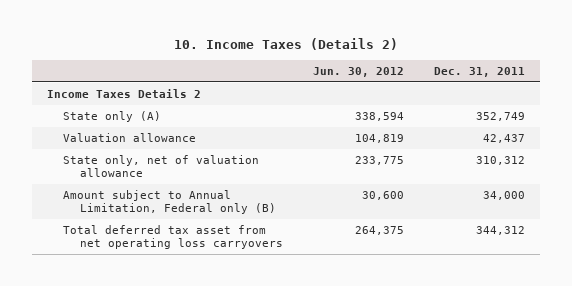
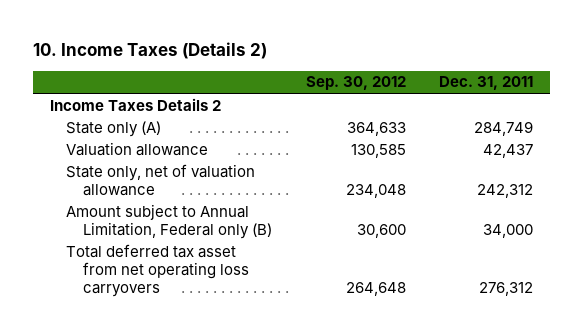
- | Jun. 30, 2012 | Dec. 31, 2011
+ | Sep. 30, 2012 | Dec. 31, 2011
- State only (A) | 338,594 | 352,749
+ State only (A) | 364,633 | 284,749
- State only, net of valuation allowance | 233,775 | 310,312
+ State only, net of valuation allowance | 234,048 | 242,312
- Total deferred tax asset from net operating loss carryovers | 264,375 | 344,312
+ Total deferred tax asset from net operating loss carryovers | 264,648 | 276,312

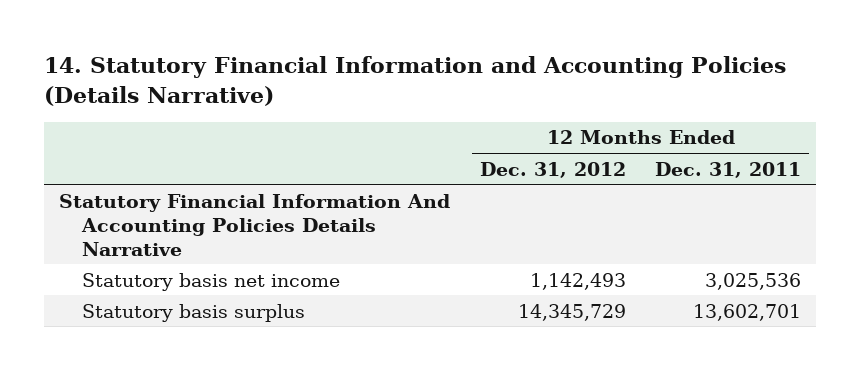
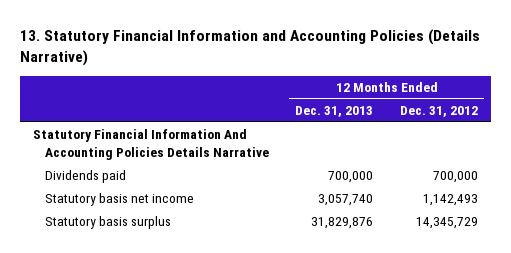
- 14. Statutory Financial Information and Accounting Policies (Details Narrative)
+ 13. Statutory Financial Information and Accounting Policies (Details Narrative)
- | 12 Months Ended Dec. 31, 2012 | 12 Months Ended Dec. 31, 2011
+ | 12 Months Ended Dec. 31, 2013 | 12 Months Ended Dec. 31, 2012
+ Dividends paid | 700,000 | 700,000

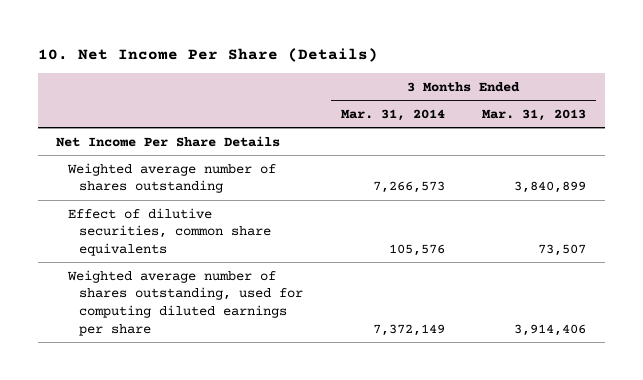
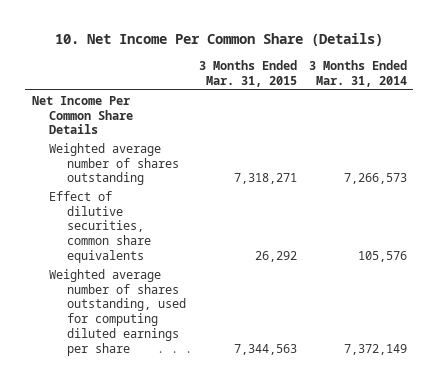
- 10. Net Income Per Share (Details)
+ 10. Net Income Per Common Share (Details)
- | 3 Months Ended Mar. 31, 2014 | 3 Months Ended Mar. 31, 2013
+ | 3 Months Ended Mar. 31, 2015 | 3 Months Ended Mar. 31, 2014
- Net Income Per Share Details
+ Net Income Per Common Share Details

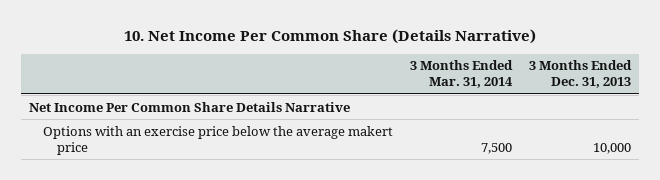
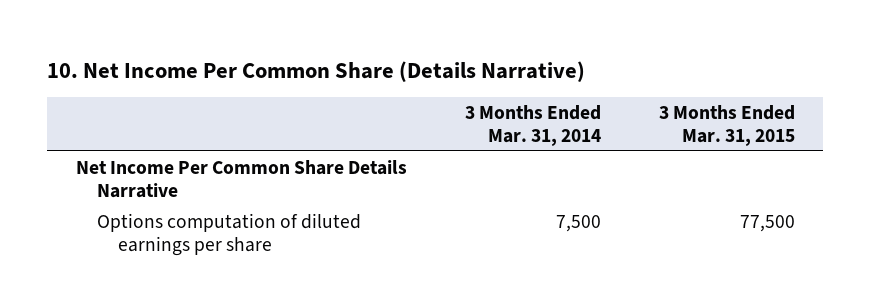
- | 3 Months Ended Mar. 31, 2014 | 3 Months Ended Dec. 31, 2013
+ | 3 Months Ended Mar. 31, 2014 | 3 Months Ended Mar. 31, 2015
- Options with an exercise price below the average makert price | 7,500 | 10,000
+ Options computation of diluted earnings per share | 7,500 | 77,500

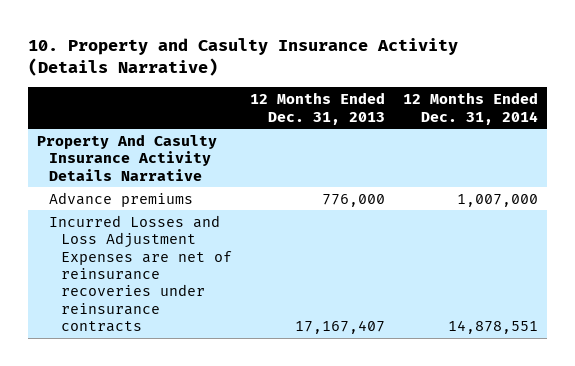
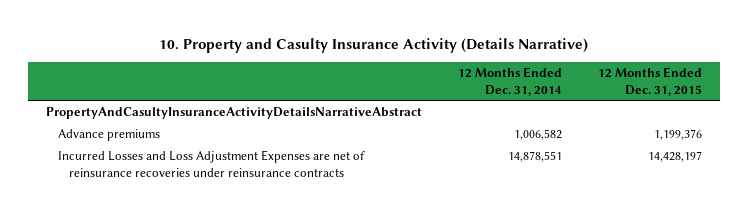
- | 12 Months Ended Dec. 31, 2013 | 12 Months Ended Dec. 31, 2014
+ | 12 Months Ended Dec. 31, 2014 | 12 Months Ended Dec. 31, 2015
- Property And Casulty Insurance Activity Details Narrative
- Advance premiums | 776,000 | 1,007,000
+ PropertyAndCasultyInsuranceActivityDetailsNarrativeAbstract
+ Advance premiums | 1,006,582 | 1,199,376

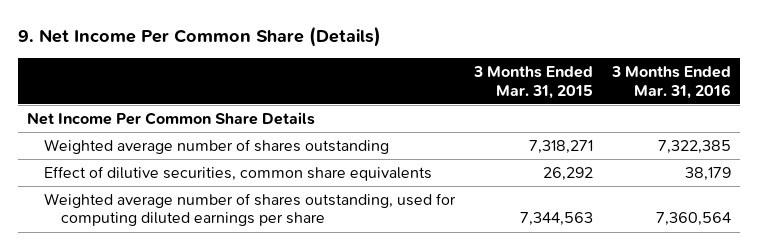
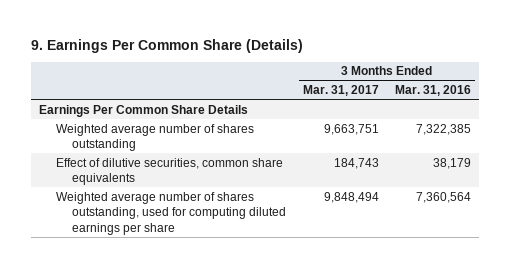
- 9. Net Income Per Common Share (Details)
+ 9. Earnings Per Common Share (Details)
- | 3 Months Ended Mar. 31, 2015 | 3 Months Ended Mar. 31, 2016
+ | 3 Months Ended Mar. 31, 2017 | 3 Months Ended Mar. 31, 2016
- Net Income Per Common Share Details
+ Earnings Per Common Share Details

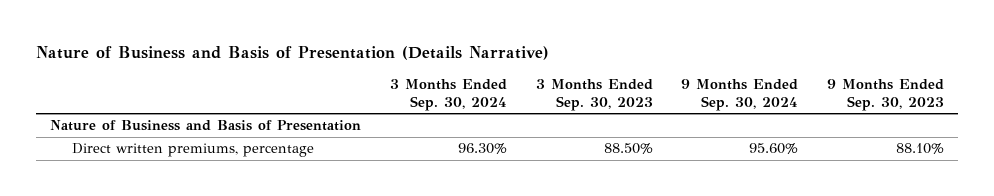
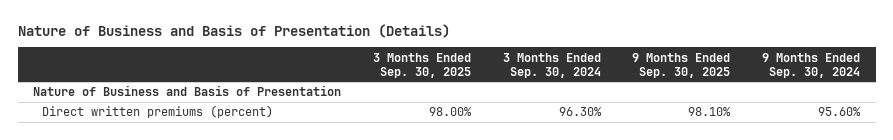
- Nature of Business and Basis of Presentation (Details Narrative)
+ Nature of Business and Basis of Presentation (Details)
- | 3 Months Ended Sep. 30, 2024 | 3 Months Ended Sep. 30, 2023 | 9 Months Ended Sep. 30, 2024 | 9 Months Ended Sep. 30, 2023
+ | 3 Months Ended Sep. 30, 2025 | 3 Months Ended Sep. 30, 2024 | 9 Months Ended Sep. 30, 2025 | 9 Months Ended Sep. 30, 2024
- Direct written premiums, percentage | 96.30% | 88.50% | 95.60% | 88.10%
+ Direct written premiums (percent) | 98.00% | 96.30% | 98.10% | 95.60%

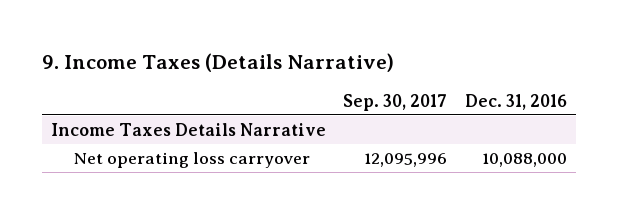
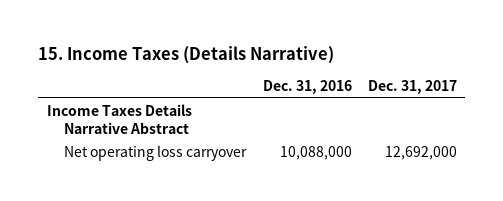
- 9. Income Taxes (Details Narrative)
+ 15. Income Taxes (Details Narrative)
- | Sep. 30, 2017 | Dec. 31, 2016
+ | Dec. 31, 2016 | Dec. 31, 2017
- Income Taxes Details Narrative
+ Income Taxes Details Narrative Abstract

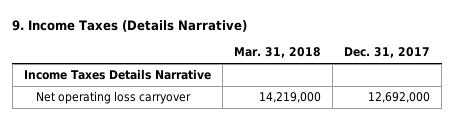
- 15. Income Taxes (Details Narrative)
+ 9. Income Taxes (Details Narrative)
- | Dec. 31, 2016 | Dec. 31, 2017
+ | Mar. 31, 2018 | Dec. 31, 2017
- Income Taxes Details Narrative Abstract
+ Income Taxes Details Narrative

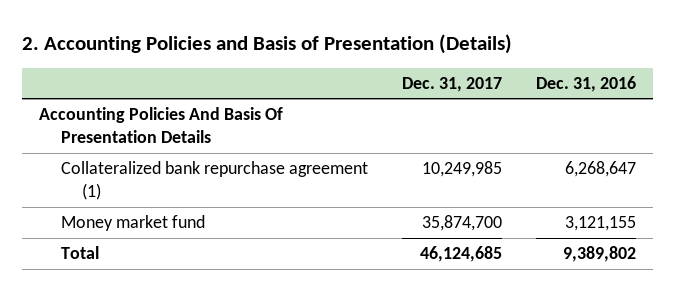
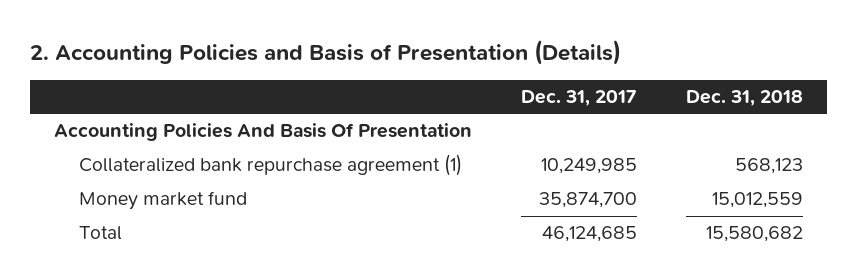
- | Dec. 31, 2017 | Dec. 31, 2016
+ | Dec. 31, 2017 | Dec. 31, 2018
- Accounting Policies And Basis Of Presentation Details
+ Accounting Policies And Basis Of Presentation

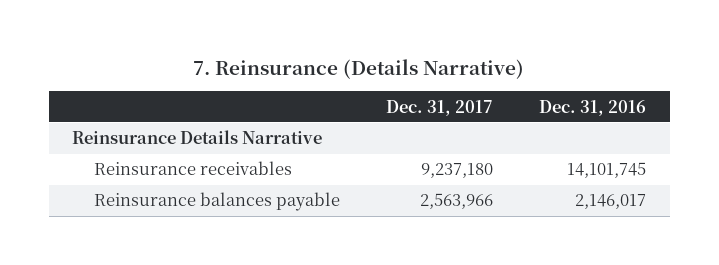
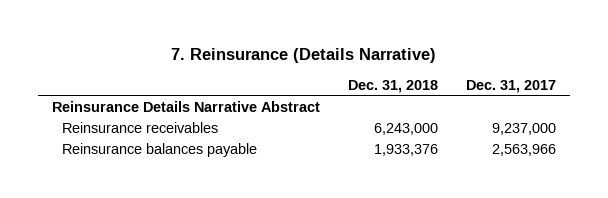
- | Dec. 31, 2017 | Dec. 31, 2016
+ | Dec. 31, 2018 | Dec. 31, 2017
- Reinsurance Details Narrative
- Reinsurance receivables | 9,237,180 | 14,101,745
+ Reinsurance Details Narrative Abstract
+ Reinsurance receivables | 6,243,000 | 9,237,000

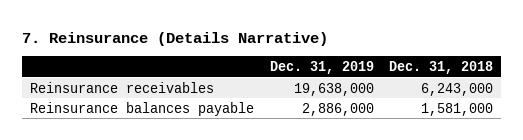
- | Dec. 31, 2018 | Dec. 31, 2017
+ | Dec. 31, 2019 | Dec. 31, 2018
- Reinsurance Details Narrative Abstract
- Reinsurance balances payable | 1,933,376 | 2,563,966
+ Reinsurance balances payable | 2,886,000 | 1,581,000

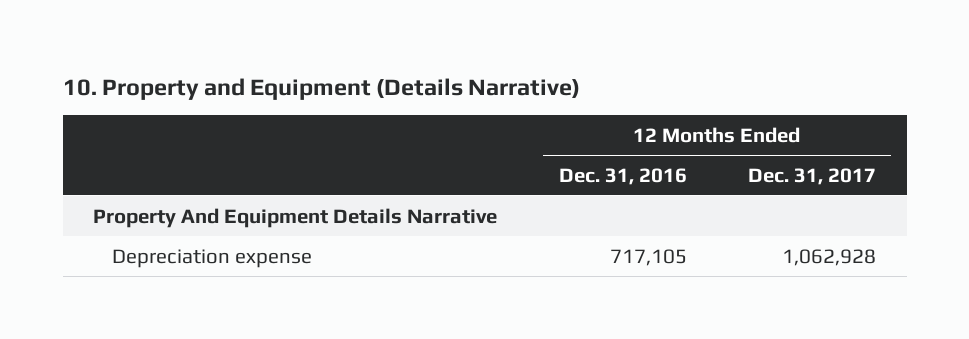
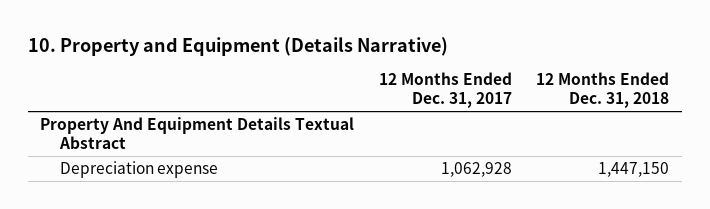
- | 12 Months Ended Dec. 31, 2016 | 12 Months Ended Dec. 31, 2017
+ | 12 Months Ended Dec. 31, 2017 | 12 Months Ended Dec. 31, 2018
- Property And Equipment Details Narrative
+ Property And Equipment Details Textual Abstract

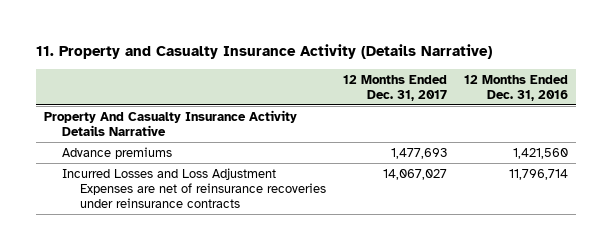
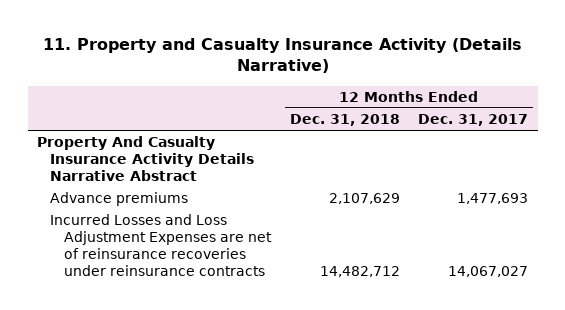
- | 12 Months Ended Dec. 31, 2017 | 12 Months Ended Dec. 31, 2016
+ | 12 Months Ended Dec. 31, 2018 | 12 Months Ended Dec. 31, 2017
- Property And Casualty Insurance Activity Details Narrative
+ Property And Casualty Insurance Activity Details Narrative Abstract

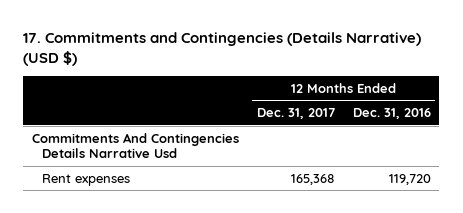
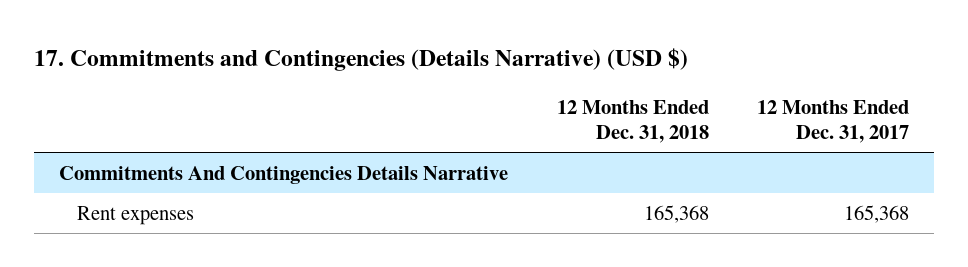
- | 12 Months Ended Dec. 31, 2017 | 12 Months Ended Dec. 31, 2016
+ | 12 Months Ended Dec. 31, 2018 | 12 Months Ended Dec. 31, 2017
- Commitments And Contingencies Details Narrative Usd
+ Commitments And Contingencies Details Narrative

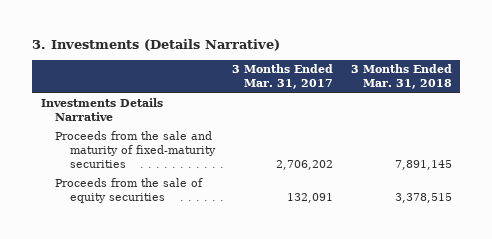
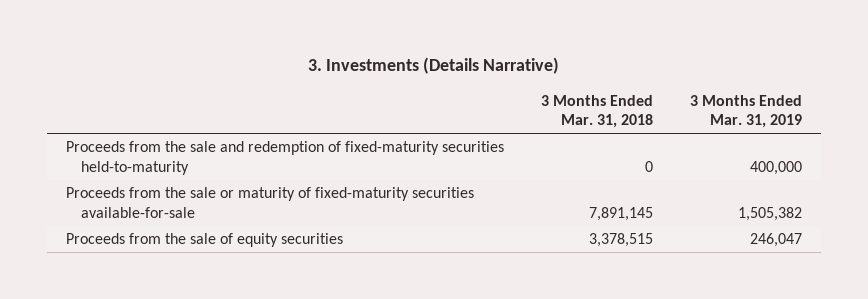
- | 3 Months Ended Mar. 31, 2017 | 3 Months Ended Mar. 31, 2018
+ | 3 Months Ended Mar. 31, 2018 | 3 Months Ended Mar. 31, 2019
- Investments Details Narrative
- Proceeds from the sale and maturity of fixed-maturity securities | 2,706,202 | 7,891,145
+ Proceeds from the sale and redemption of fixed-maturity securities held-to-maturity | 0 | 400,000
+ Proceeds from the sale or maturity of fixed-maturity securities available-for-sale | 7,891,145 | 1,505,382

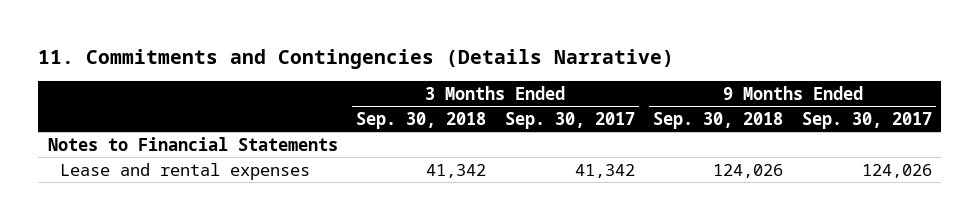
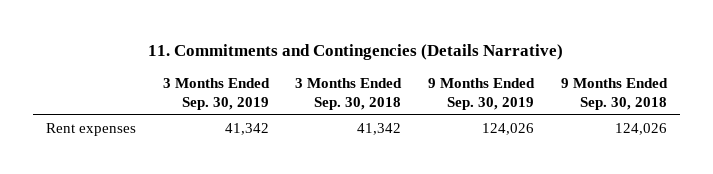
- | 3 Months Ended Sep. 30, 2018 | 3 Months Ended Sep. 30, 2017 | 9 Months Ended Sep. 30, 2018 | 9 Months Ended Sep. 30, 2017
+ | 3 Months Ended Sep. 30, 2019 | 3 Months Ended Sep. 30, 2018 | 9 Months Ended Sep. 30, 2019 | 9 Months Ended Sep. 30, 2018
- Notes to Financial Statements
- Lease and rental expenses | 41,342 | 41,342 | 124,026 | 124,026
+ Rent expenses | 41,342 | 41,342 | 124,026 | 124,026

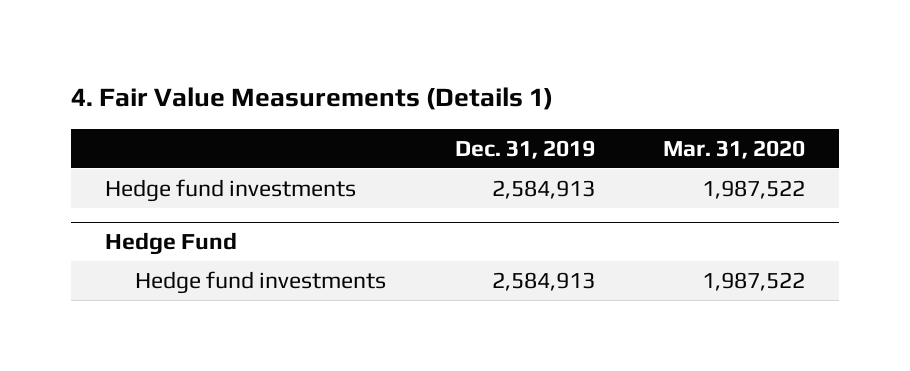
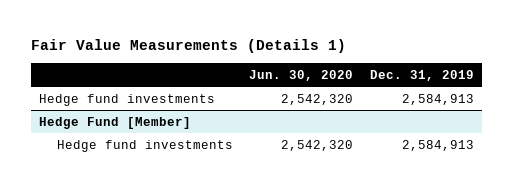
- 4. Fair Value Measurements (Details 1)
+ Fair Value Measurements (Details 1)
- | Dec. 31, 2019 | Mar. 31, 2020
+ | Jun. 30, 2020 | Dec. 31, 2019
- Hedge Fund
+ Hedge Fund [Member]

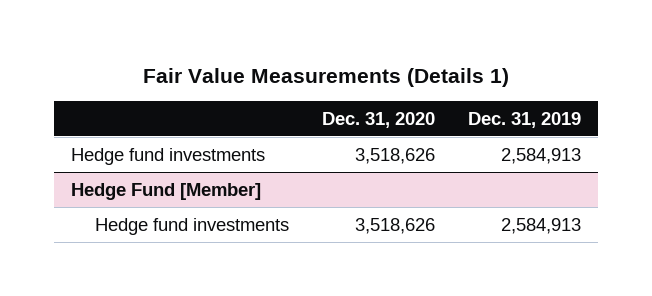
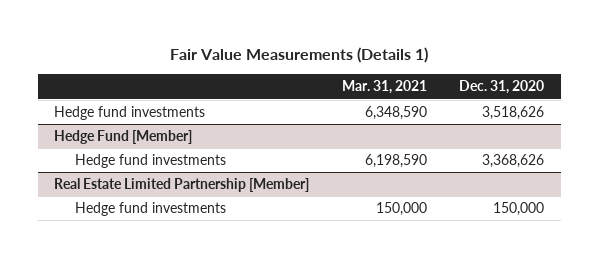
- | Dec. 31, 2020 | Dec. 31, 2019
+ | Mar. 31, 2021 | Dec. 31, 2020
@ Hedge Fund [Member]
- Hedge fund investments | 3,518,626 | 2,584,913
+ Hedge fund investments | 6,198,590 | 3,368,626
+ Real Estate Limited Partnership [Member]
+ Hedge fund investments | 150,000 | 150,000

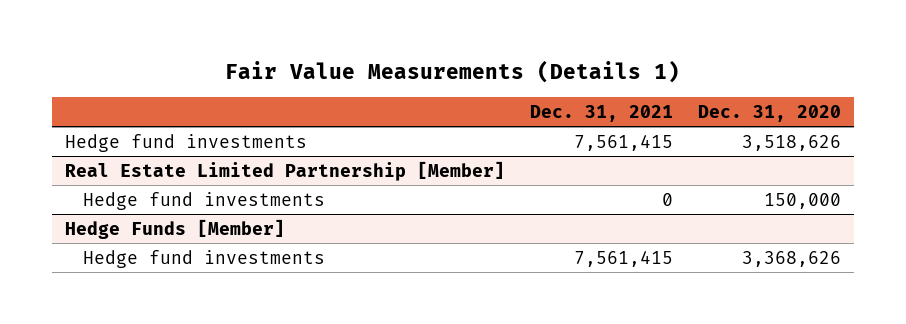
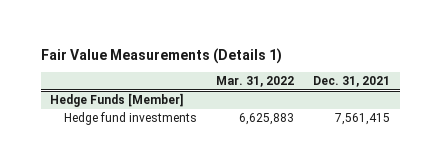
- | Dec. 31, 2021 | Dec. 31, 2020
+ | Mar. 31, 2022 | Dec. 31, 2021
- Hedge fund investments | 7,561,415 | 3,518,626
- Real Estate Limited Partnership [Member]
- Hedge fund investments | 0 | 150,000

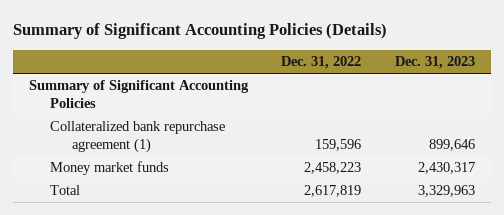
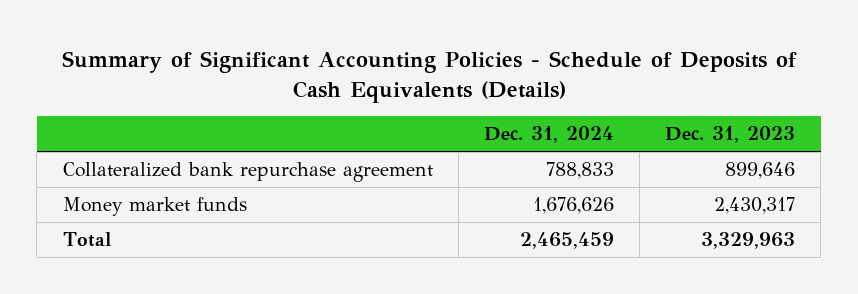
- Summary of Significant Accounting Policies (Details)
+ Summary of Significant Accounting Policies - Schedule of Deposits of Cash Equivalents (Details)
- | Dec. 31, 2022 | Dec. 31, 2023
+ | Dec. 31, 2024 | Dec. 31, 2023
- Summary of Significant Accounting Policies
- Collateralized bank repurchase agreement (1) | 159,596 | 899,646
+ Collateralized bank repurchase agreement | 788,833 | 899,646

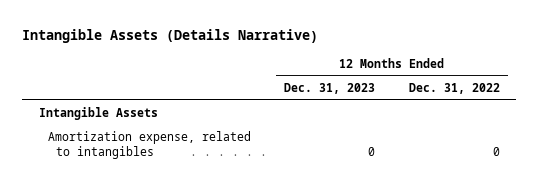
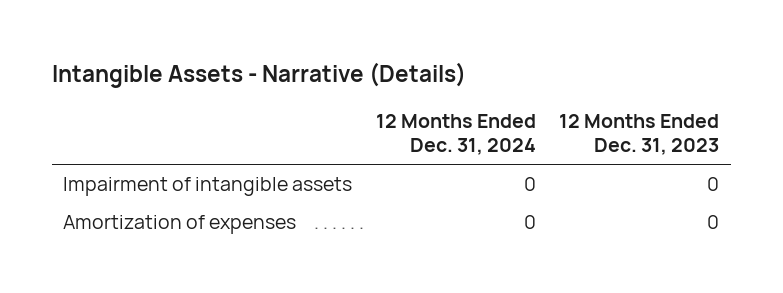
- Intangible Assets (Details Narrative)
+ Intangible Assets - Narrative (Details)
- | 12 Months Ended Dec. 31, 2023 | 12 Months Ended Dec. 31, 2022
+ | 12 Months Ended Dec. 31, 2024 | 12 Months Ended Dec. 31, 2023
- Intangible Assets
- Amortization expense, related to intangibles | 0 | 0
+ Impairment of intangible assets | 0 | 0
+ Amortization of expenses | 0 | 0

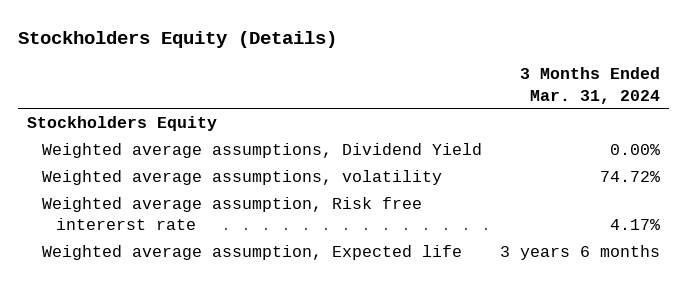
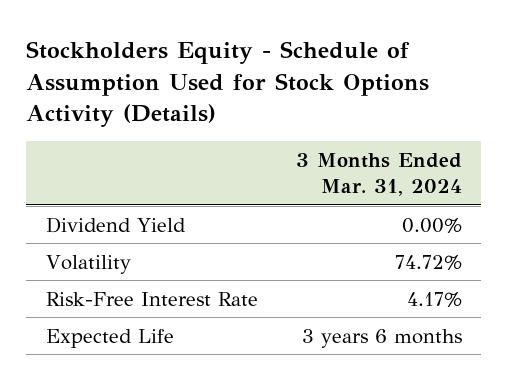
- Stockholders Equity (Details)
+ Stockholders Equity - Schedule of Assumption Used for Stock Options Activity (Details)
- Stockholders Equity
- Weighted average assumptions, Dividend Yield | 0.00%
- Weighted average assumptions, volatility | 74.72%
- Weighted average assumption, Risk free intererst rate | 4.17%
- Weighted average assumption, Expected life | 3 years 6 months
+ Dividend Yield | 0.00%
+ Volatility | 74.72%
+ Risk-Free Interest Rate | 4.17%
+ Expected Life | 3 years 6 months

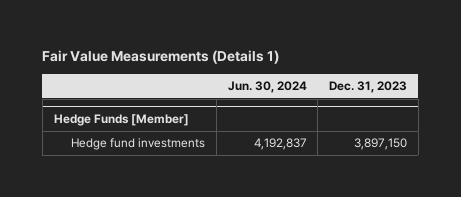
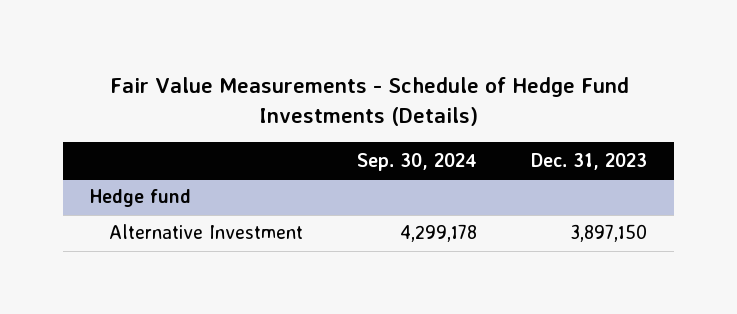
- Fair Value Measurements (Details 1)
+ Fair Value Measurements - Schedule of Hedge Fund Investments (Details)
- | Jun. 30, 2024 | Dec. 31, 2023
+ | Sep. 30, 2024 | Dec. 31, 2023
- Hedge Funds [Member]
- Hedge fund investments | 4,192,837 | 3,897,150
+ Hedge fund
+ Alternative Investment | 4,299,178 | 3,897,150

